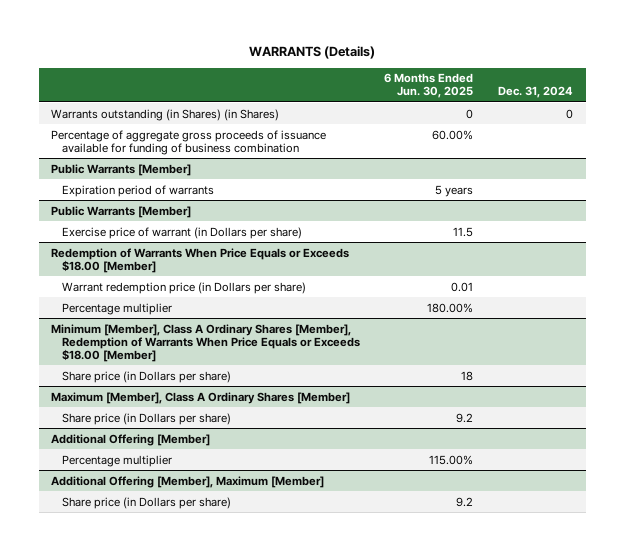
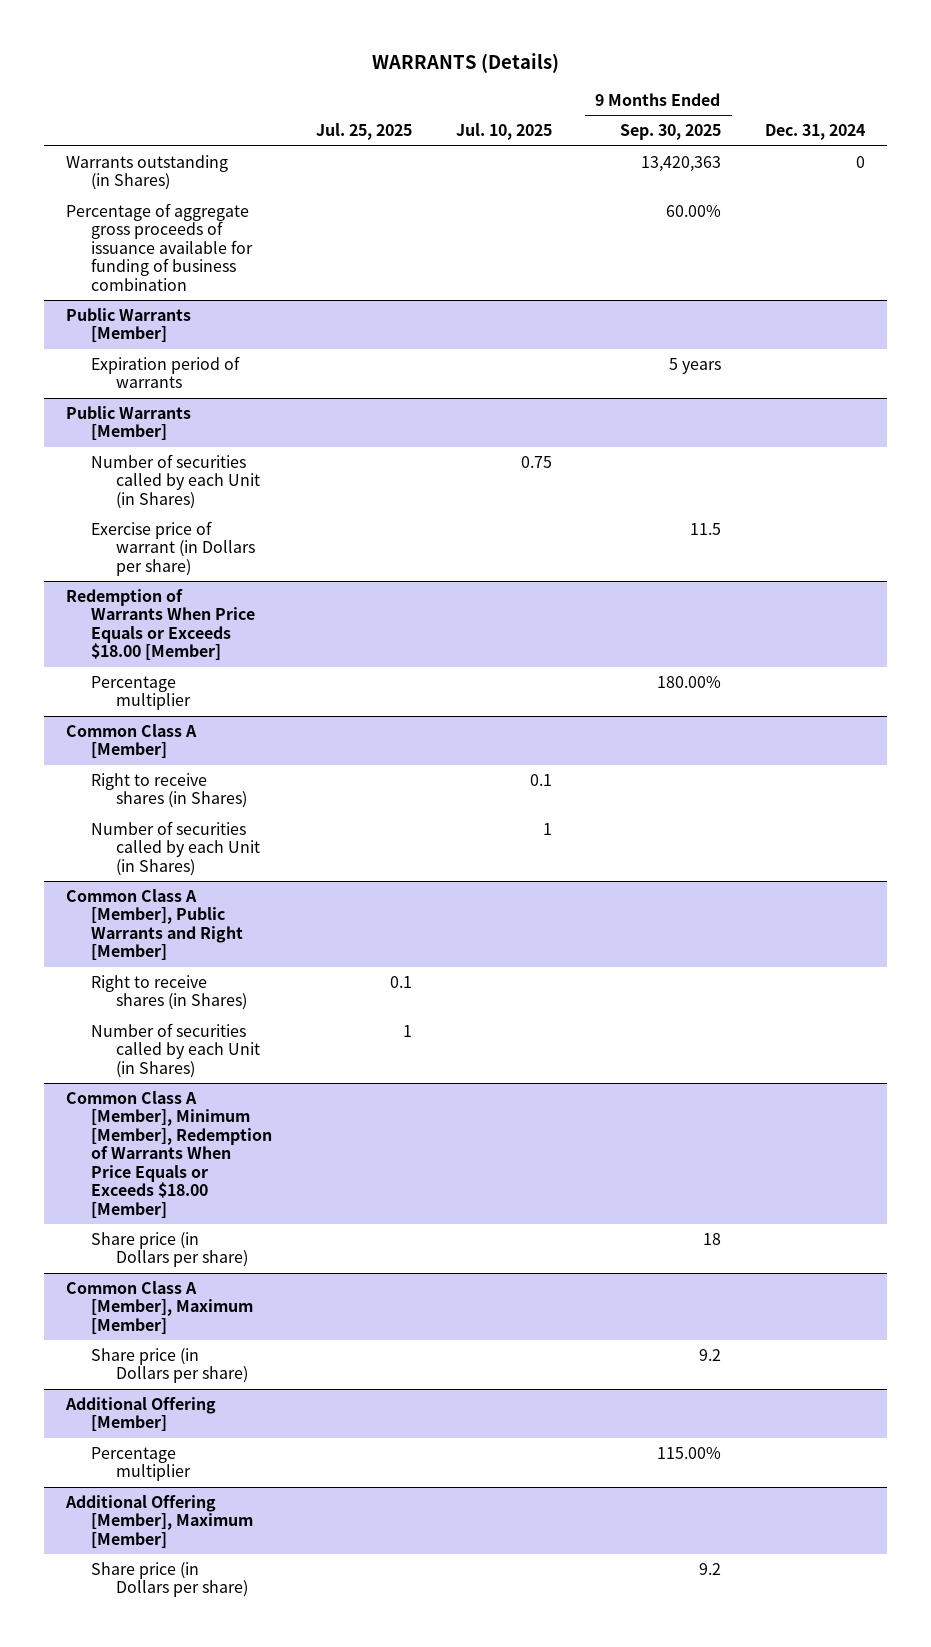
- | 6 Months Ended Jun. 30, 2025 | Dec. 31, 2024
+ | Jul. 25, 2025 | Jul. 10, 2025 | 9 Months Ended Sep. 30, 2025 | Dec. 31, 2024
- Warrants outstanding (in Shares) (in Shares) | 0 | 0
+ Warrants outstanding (in Shares) | | | 13,420,363 | 0
@ Public Warrants [Member]
+ Number of securities called by each Unit (in Shares) | | 0.75 | |
@ Redemption of Warrants When Price Equals or Exceeds $18.00 [Member]
- Warrant redemption price (in Dollars per share) | 0.01 |
- Minimum [Member], Class A Ordinary Shares [Member], Redemption of Warrants When Price Equals or Exceeds $18.00 [Member]
+ Common Class A [Member]
+ Right to receive shares (in Shares) | | 0.1 | |
+ Number of securities called by each Unit (in Shares) | | 1 | |
+ Common Class A [Member], Public Warrants and Right [Member]
+ Right to receive shares (in Shares) | 0.1 | | |
+ Number of securities called by each Unit (in Shares) | 1 | | |
+ Common Class A [Member], Minimum [Member], Redemption of Warrants When Price Equals or Exceeds $18.00 [Member]
- Maximum [Member], Class A Ordinary Shares [Member]
+ Common Class A [Member], Maximum [Member]

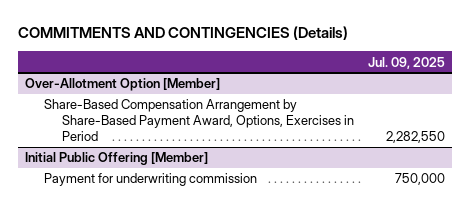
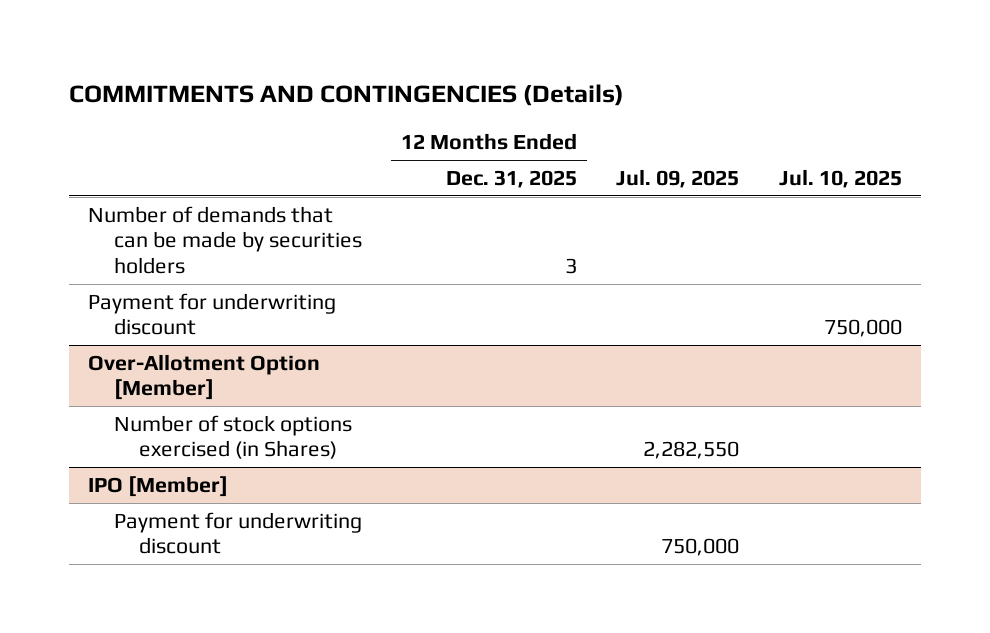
- | Jul. 09, 2025
+ | 12 Months Ended Dec. 31, 2025 | Jul. 09, 2025 | Jul. 10, 2025
+ Number of demands that can be made by securities holders | 3 | |
+ Payment for underwriting discount | | | 750,000
@ Over-Allotment Option [Member]
- Share-Based Compensation Arrangement by Share-Based Payment Award, Options, Exercises in Period | 2,282,550
- Initial Public Offering [Member]
- Payment for underwriting commission | 750,000
@ Over-Allotment Option [Member]
+ Number of stock options exercised (in Shares) | | 2,282,550 |
+ IPO [Member]
+ Payment for underwriting discount | | 750,000 |

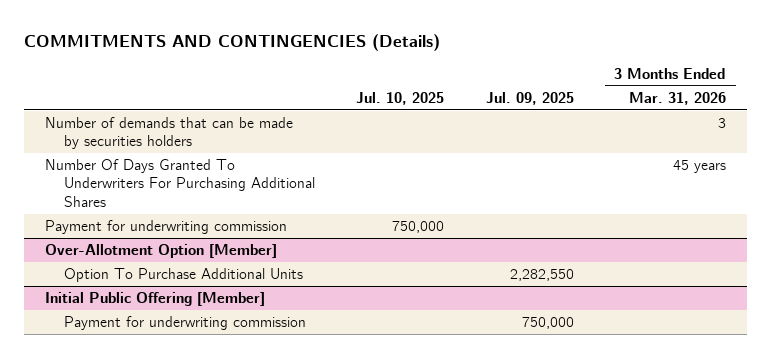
- | 12 Months Ended Dec. 31, 2025 | Jul. 09, 2025 | Jul. 10, 2025
+ | Jul. 10, 2025 | Jul. 09, 2025 | 3 Months Ended Mar. 31, 2026
- Payment for underwriting discount | | | 750,000
+ Number Of Days Granted To Underwriters For Purchasing Additional Shares | | | 45 years
+ Payment for underwriting commission | 750,000 | |
@ Over-Allotment Option [Member]
- Number of stock options exercised (in Shares) | | 2,282,550 |
- IPO [Member]
- Payment for underwriting discount | | 750,000 |
@ Over-Allotment Option [Member]
+ Option To Purchase Additional Units | | 2,282,550 |
+ Initial Public Offering [Member]
+ Payment for underwriting commission | | 750,000 |

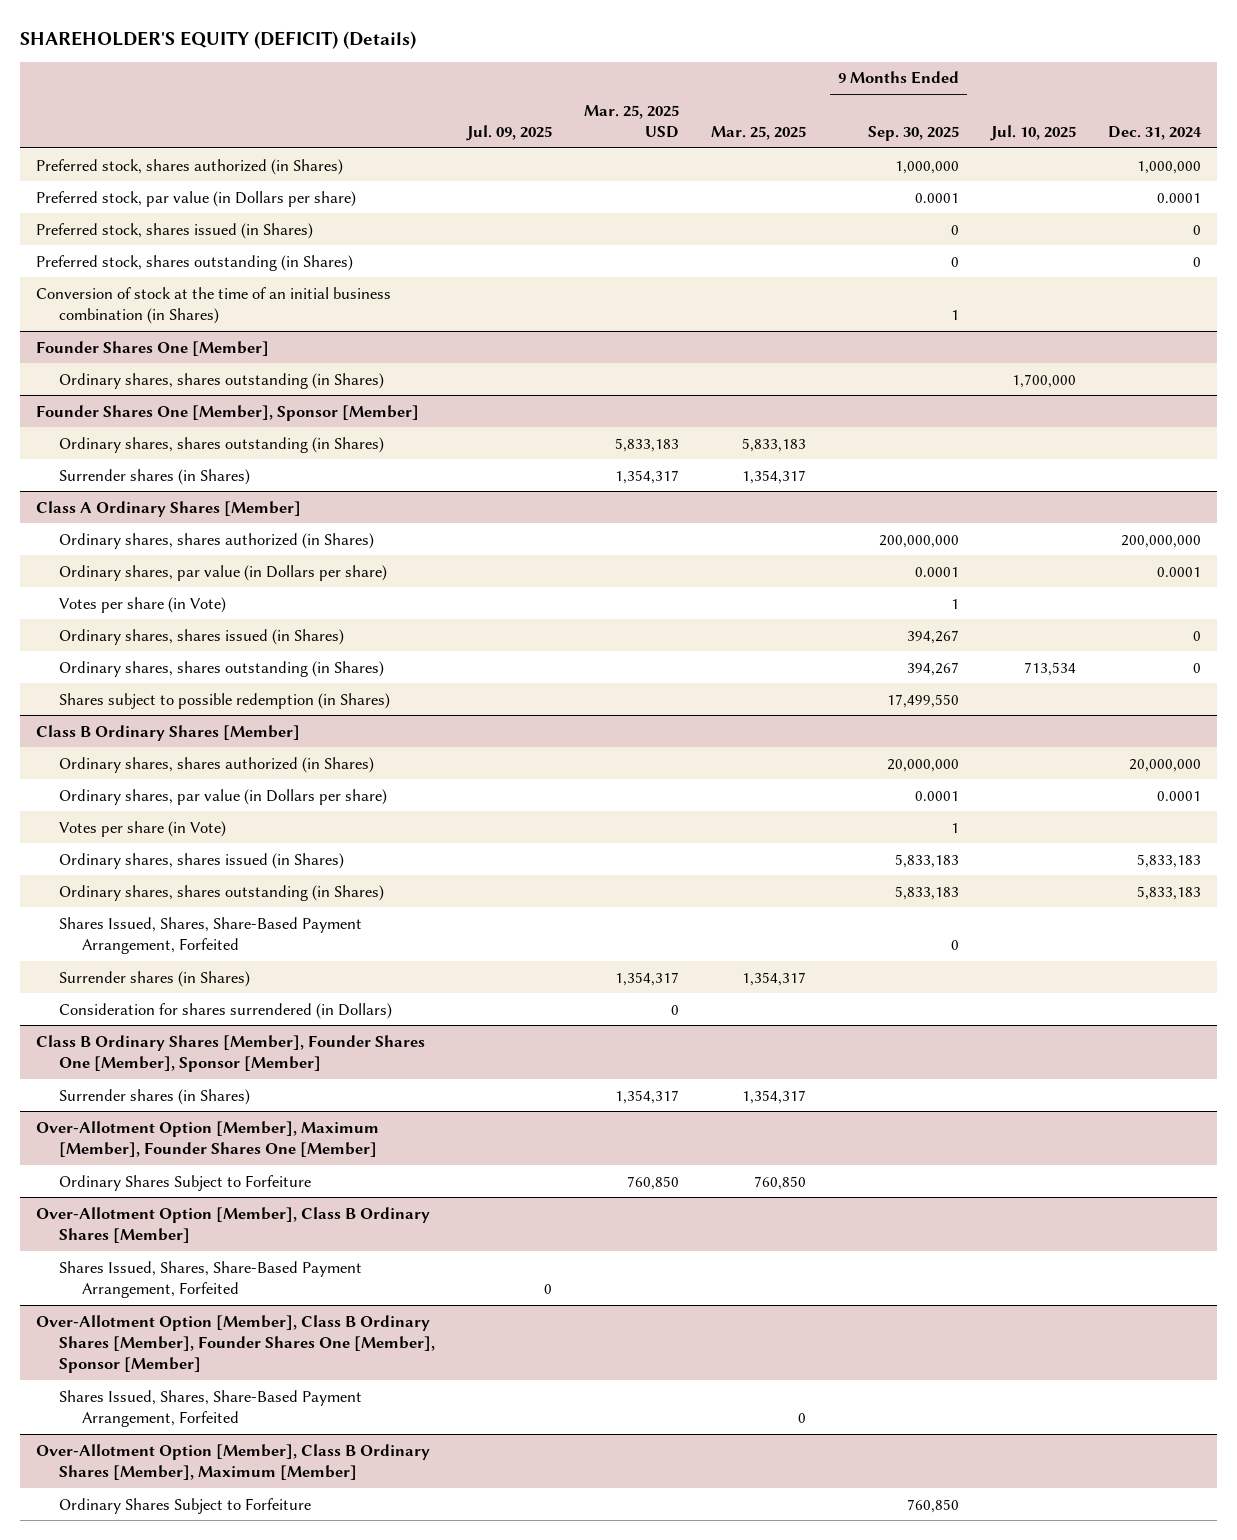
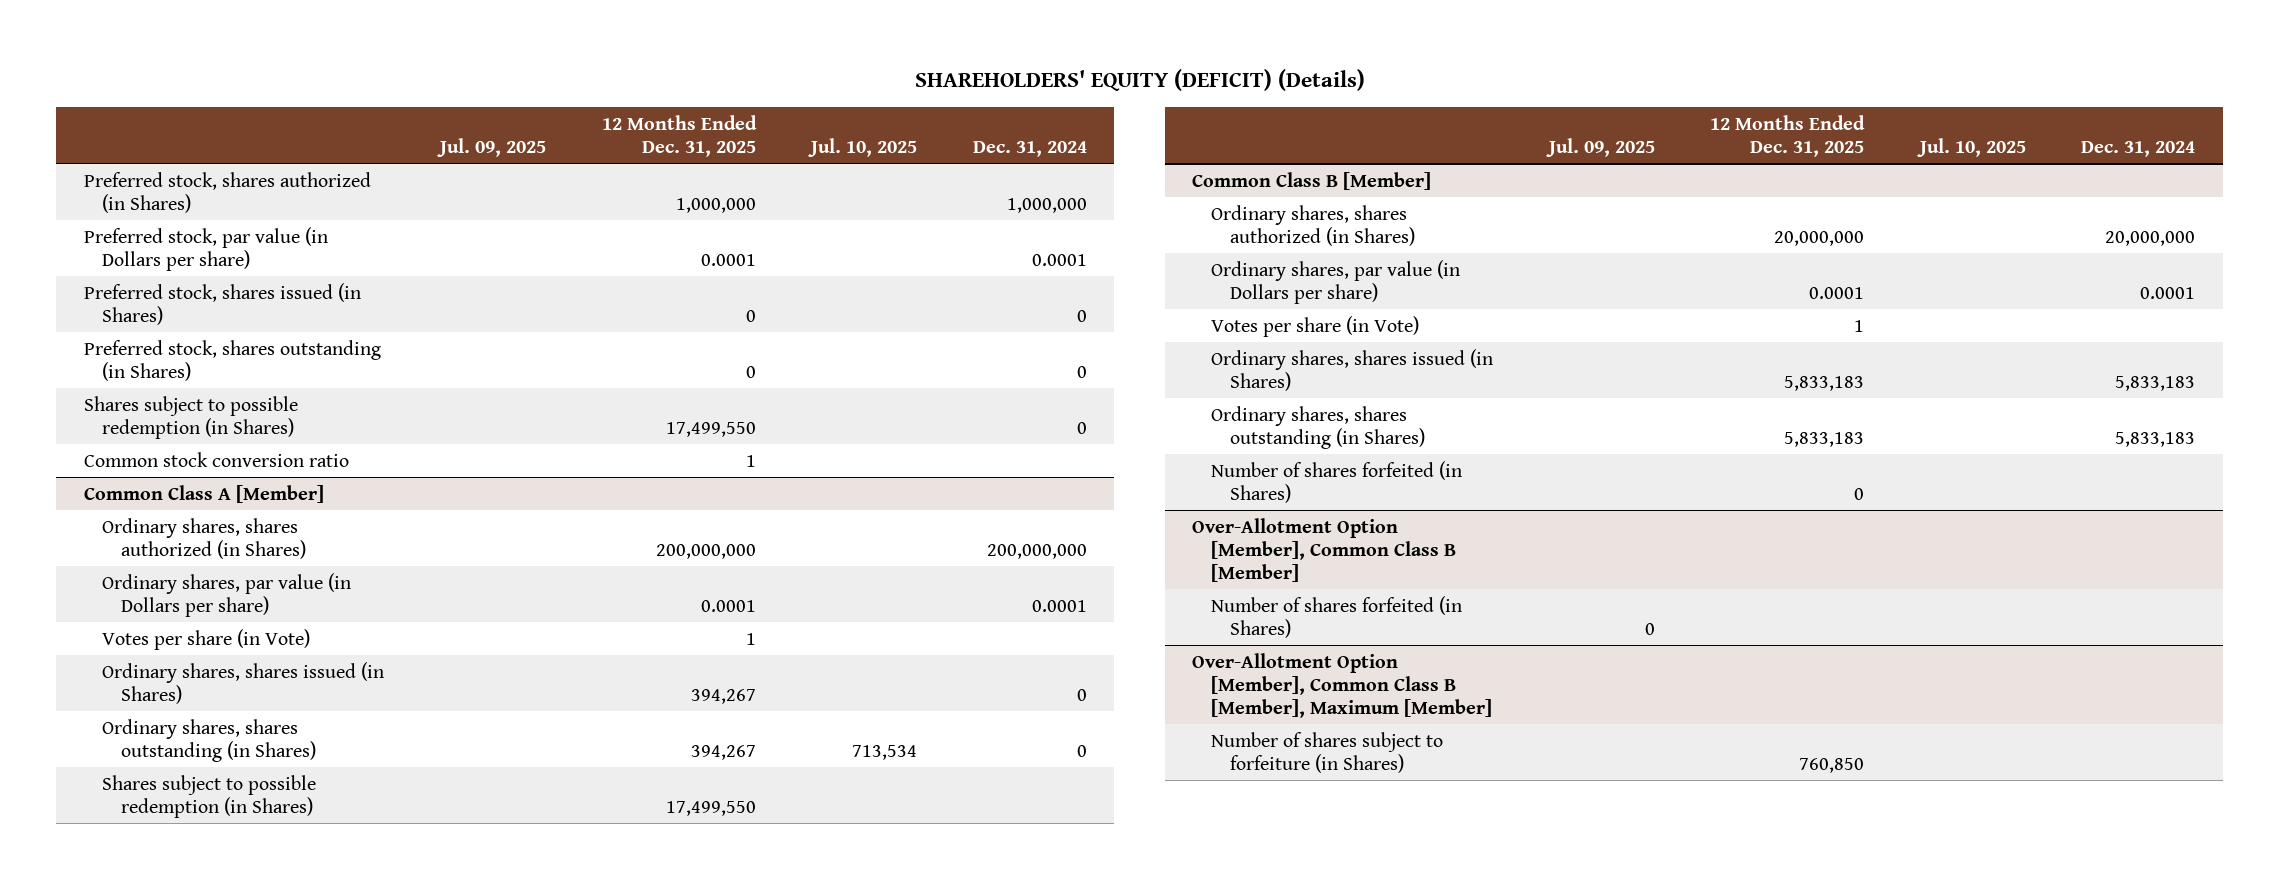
- SHAREHOLDER'S EQUITY (DEFICIT) (Details)
+ SHAREHOLDERS' EQUITY (DEFICIT) (Details)
- | Jul. 09, 2025 | Mar. 25, 2025 USD | Mar. 25, 2025 | 9 Months Ended Sep. 30, 2025 | Jul. 10, 2025 | Dec. 31, 2024
+ | Jul. 09, 2025 | 12 Months Ended Dec. 31, 2025 | Jul. 10, 2025 | Dec. 31, 2024
- Conversion of stock at the time of an initial business combination (in Shares) | | | | 1 | |
- Founder Shares One [Member]
- Ordinary shares, shares outstanding (in Shares) | | | | | 1,700,000 |
- Founder Shares One [Member], Sponsor [Member]
- Ordinary shares, shares outstanding (in Shares) | | 5,833,183 | 5,833,183 | | |
- Surrender shares (in Shares) | | 1,354,317 | 1,354,317 | | |
- Class A Ordinary Shares [Member]
+ Shares subject to possible redemption (in Shares) | | 17,499,550 | | 0
+ Common stock conversion ratio | | 1 | |
+ Common Class A [Member]
- Class B Ordinary Shares [Member]
+ Common Class B [Member]
- Shares Issued, Shares, Share-Based Payment Arrangement, Forfeited | | | | 0 | |
- Surrender shares (in Shares) | | 1,354,317 | 1,354,317 | | |
- Consideration for shares surrendered (in Dollars) | | 0 | | | |
- Class B Ordinary Shares [Member], Founder Shares One [Member], Sponsor [Member]
- Surrender shares (in Shares) | | 1,354,317 | 1,354,317 | | |
- Over-Allotment Option [Member], Maximum [Member], Founder Shares One [Member]
- Ordinary Shares Subject to Forfeiture | | 760,850 | 760,850 | | |
- Over-Allotment Option [Member], Class B Ordinary Shares [Member]
- Shares Issued, Shares, Share-Based Payment Arrangement, Forfeited | 0 | | | | |
- Over-Allotment Option [Member], Class B Ordinary Shares [Member], Founder Shares One [Member], Sponsor [Member]
- Shares Issued, Shares, Share-Based Payment Arrangement, Forfeited | | | 0 | | |
- Over-Allotment Option [Member], Class B Ordinary Shares [Member], Maximum [Member]
- Ordinary Shares Subject to Forfeiture | | | | 760,850 | |
+ Number of shares forfeited (in Shares) | | 0 | |
+ Over-Allotment Option [Member], Common Class B [Member]
+ Number of shares forfeited (in Shares) | 0 | | |
+ Over-Allotment Option [Member], Common Class B [Member], Maximum [Member]
+ Number of shares subject to forfeiture (in Shares) | | 760,850 | |

